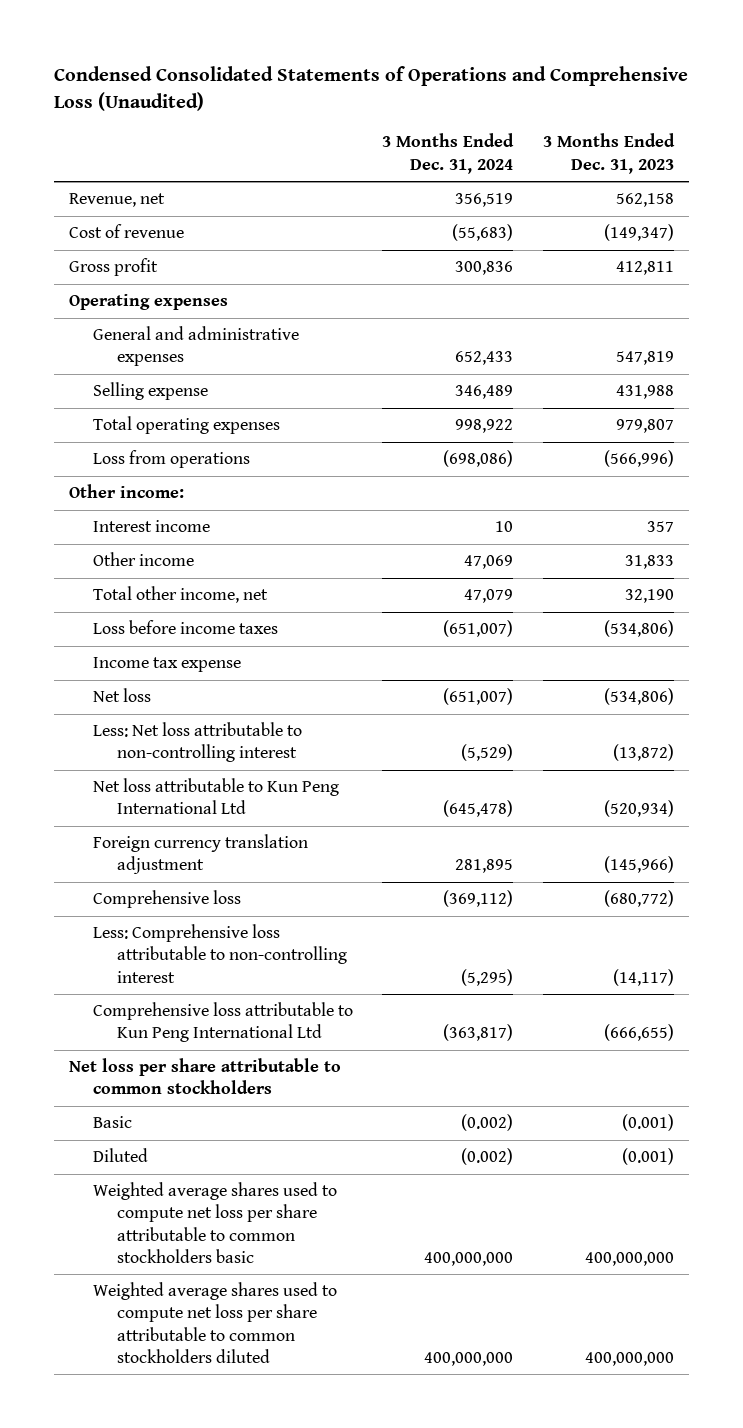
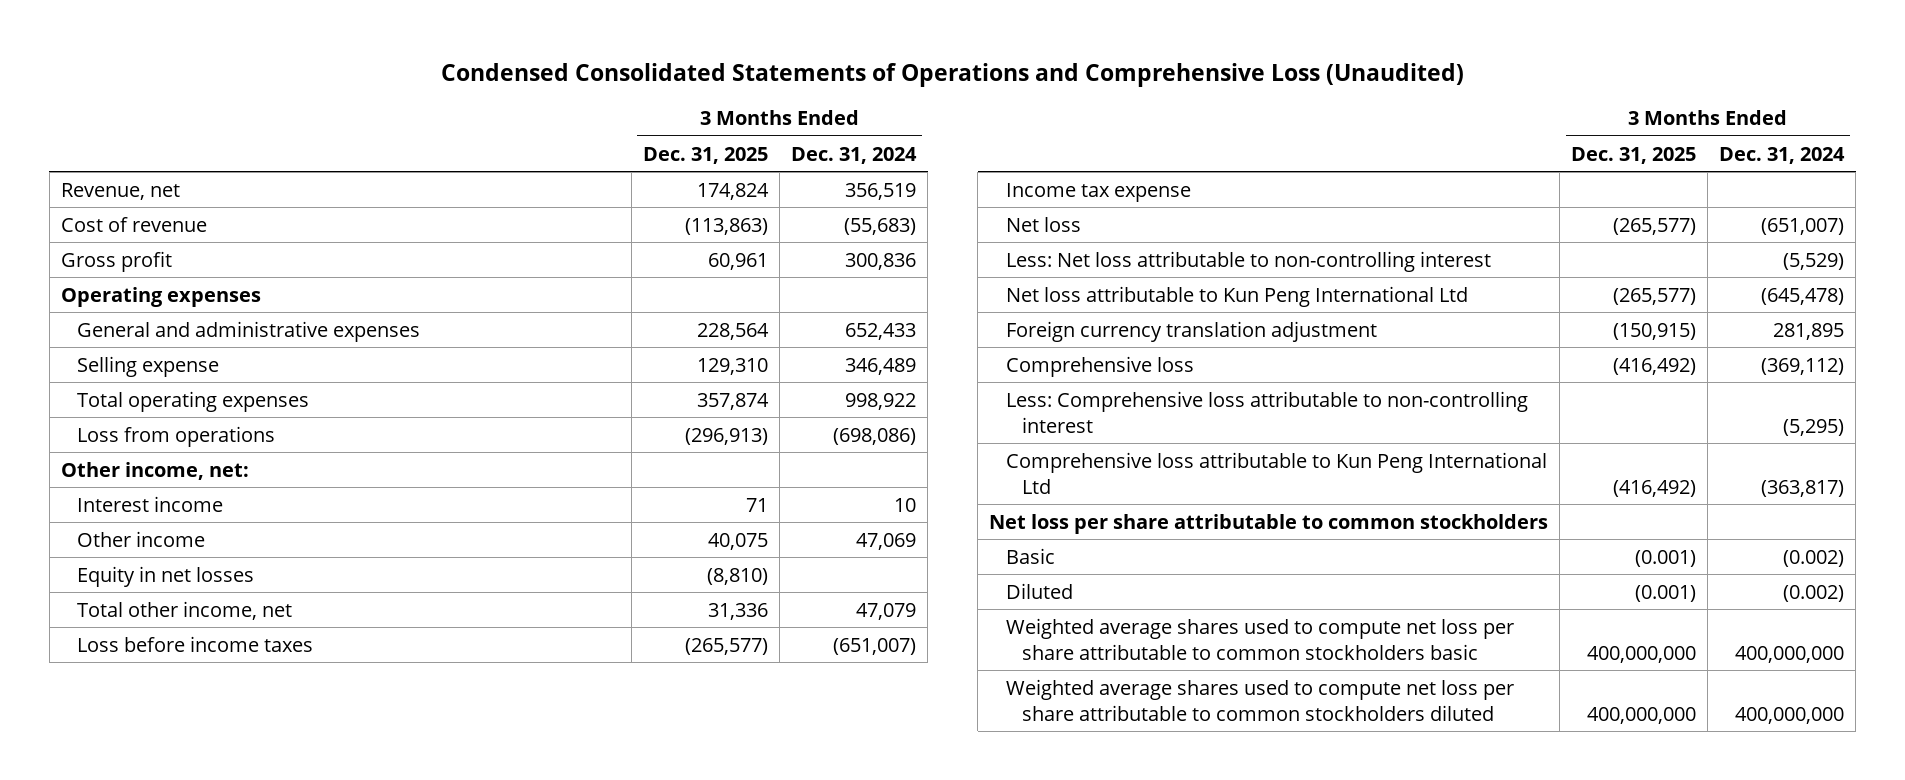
- | 3 Months Ended Dec. 31, 2024 | 3 Months Ended Dec. 31, 2023
+ | 3 Months Ended Dec. 31, 2025 | 3 Months Ended Dec. 31, 2024
- Other income:
+ Other income, net:
+ Equity in net losses | (8,810) |

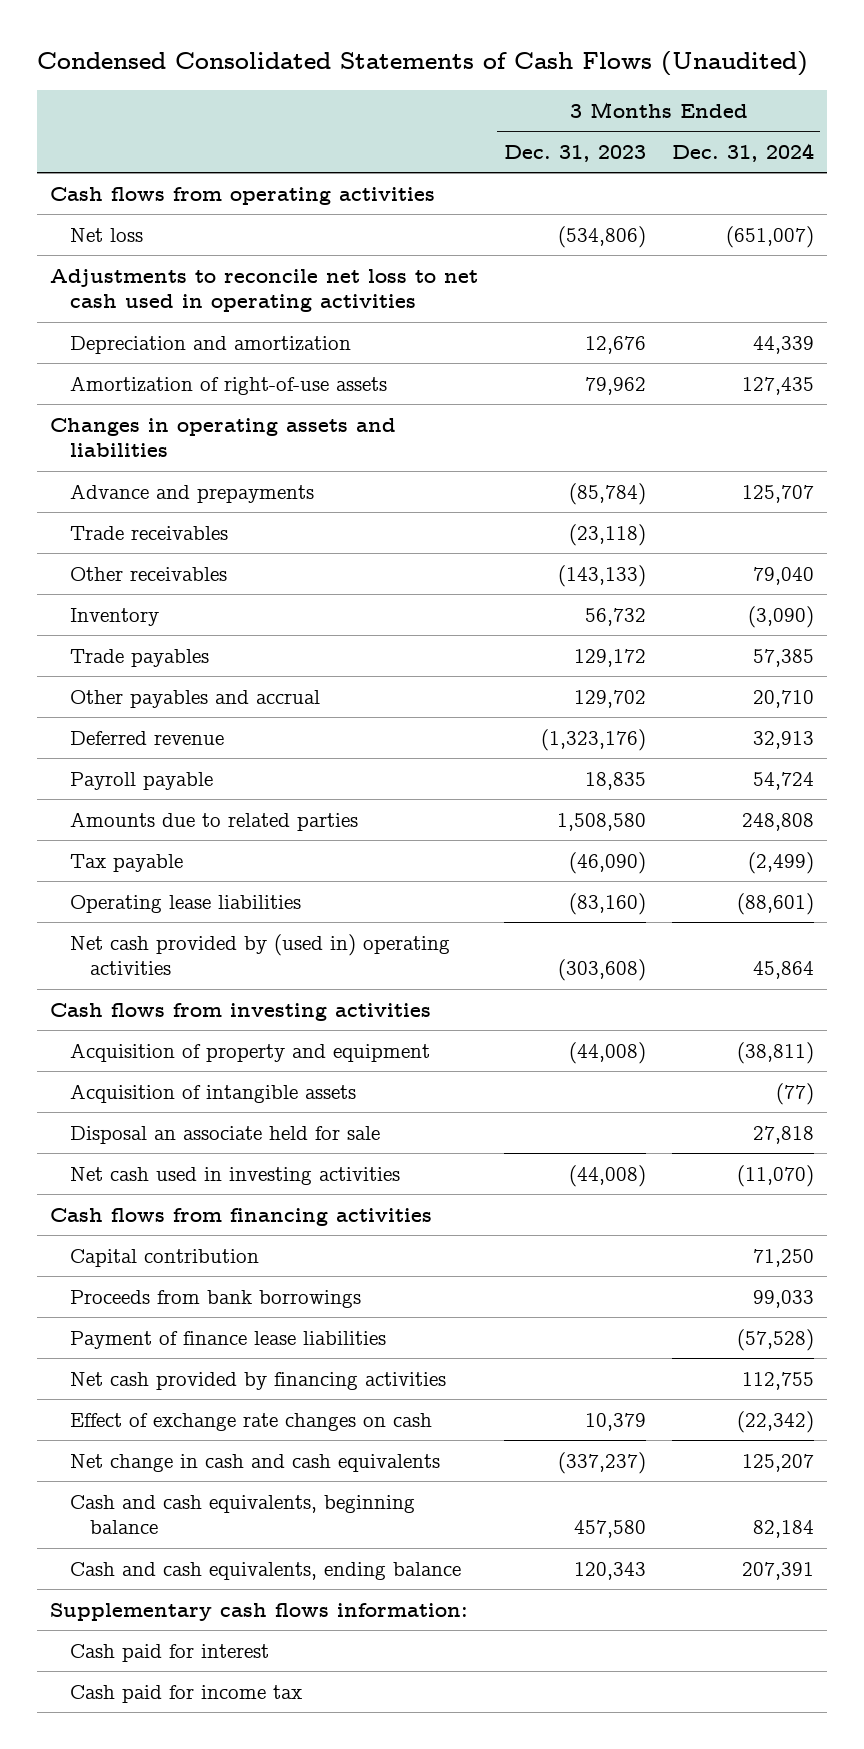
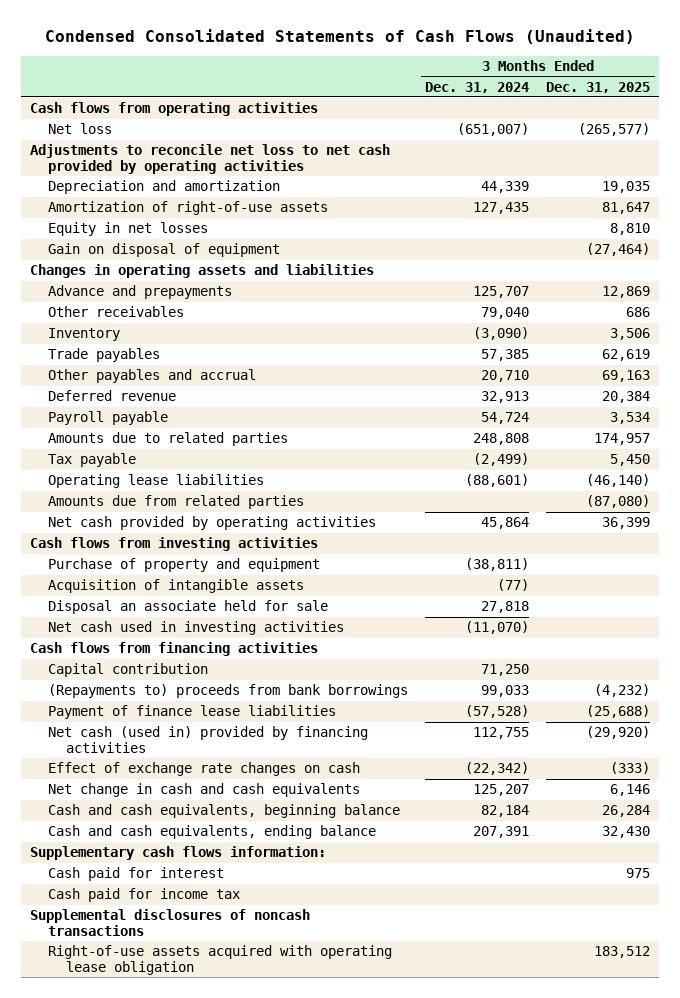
- | 3 Months Ended Dec. 31, 2023 | 3 Months Ended Dec. 31, 2024
+ | 3 Months Ended Dec. 31, 2024 | 3 Months Ended Dec. 31, 2025
- Adjustments to reconcile net loss to net cash used in operating activities
+ Adjustments to reconcile net loss to net cash provided by operating activities
+ Equity in net losses | | 8,810
+ Gain on disposal of equipment | | (27,464)
- Trade receivables | (23,118) |
- Net cash provided by (used in) operating activities | (303,608) | 45,864
+ Amounts due from related parties | | (87,080)
+ Net cash provided by operating activities | 45,864 | 36,399
- Acquisition of property and equipment | (44,008) | (38,811)
+ Purchase of property and equipment | (38,811) |
- Proceeds from bank borrowings | | 99,033
+ (Repayments to) proceeds from bank borrowings | 99,033 | (4,232)
- Net cash provided by financing activities | | 112,755
+ Net cash (used in) provided by financing activities | 112,755 | (29,920)
+ Supplemental disclosures of noncash transactions
+ Right-of-use assets acquired with operating lease obligation | | 183,512

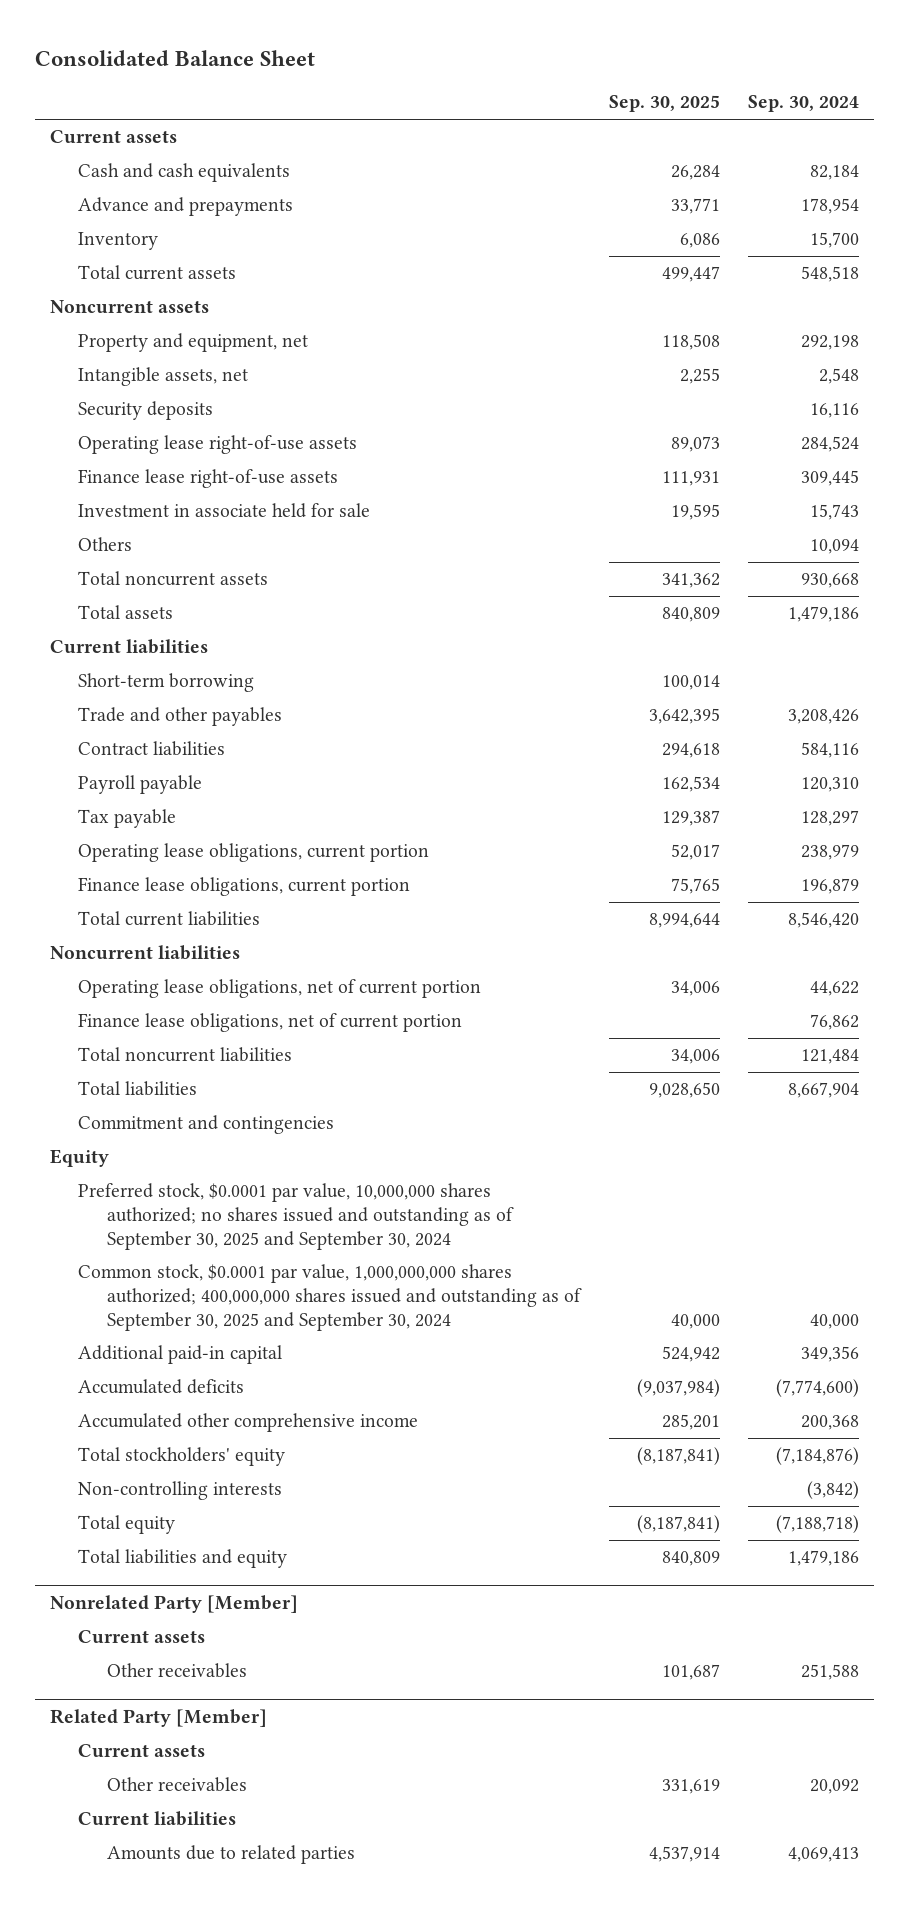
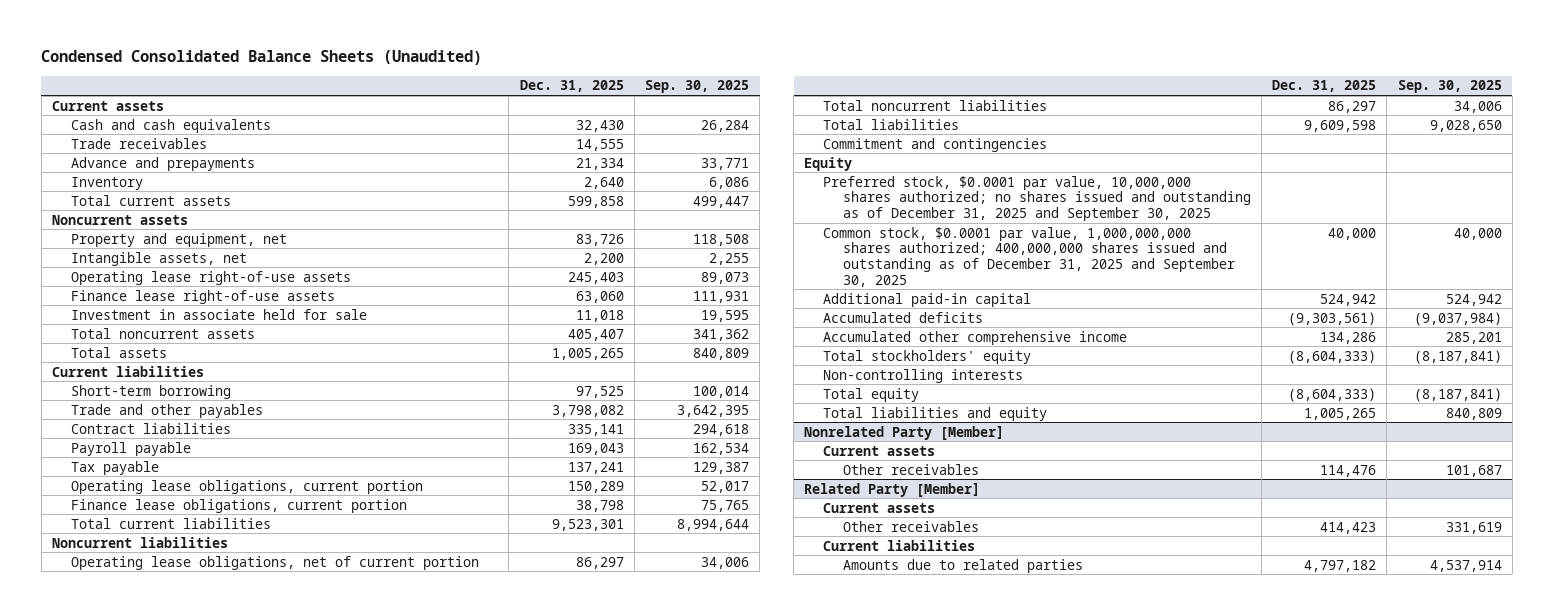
- Consolidated Balance Sheet
+ Condensed Consolidated Balance Sheets (Unaudited)
- | Sep. 30, 2025 | Sep. 30, 2024
+ | Dec. 31, 2025 | Sep. 30, 2025
+ Trade receivables | 14,555 |
- Security deposits | | 16,116
- Others | | 10,094
- Finance lease obligations, net of current portion | | 76,862
- Preferred stock, $0.0001 par value, 10,000,000 shares authorized; no shares issued and outstanding as of September 30, 2025 and September 30, 2024
- Common stock, $0.0001 par value, 1,000,000,000 shares authorized; 400,000,000 shares issued and outstanding as of September 30, 2025 and September 30, 2024 | 40,000 | 40,000
+ Preferred stock, $0.0001 par value, 10,000,000 shares authorized; no shares issued and outstanding as of December 31, 2025 and September 30, 2025
+ Common stock, $0.0001 par value, 1,000,000,000 shares authorized; 400,000,000 shares issued and outstanding as of December 31, 2025 and September 30, 2025 | 40,000 | 40,000

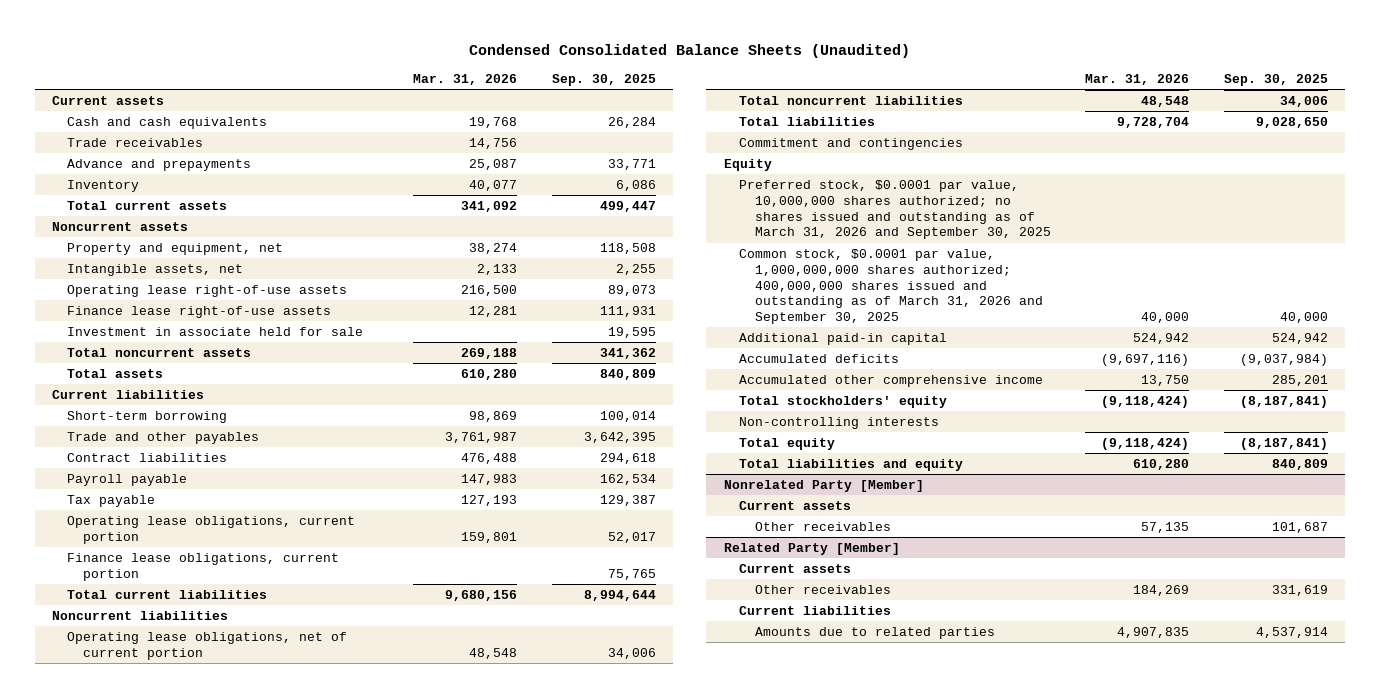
- | Dec. 31, 2025 | Sep. 30, 2025
+ | Mar. 31, 2026 | Sep. 30, 2025
- Preferred stock, $0.0001 par value, 10,000,000 shares authorized; no shares issued and outstanding as of December 31, 2025 and September 30, 2025
- Common stock, $0.0001 par value, 1,000,000,000 shares authorized; 400,000,000 shares issued and outstanding as of December 31, 2025 and September 30, 2025 | 40,000 | 40,000
+ Preferred stock, $0.0001 par value, 10,000,000 shares authorized; no shares issued and outstanding as of March 31, 2026 and September 30, 2025
+ Common stock, $0.0001 par value, 1,000,000,000 shares authorized; 400,000,000 shares issued and outstanding as of March 31, 2026 and September 30, 2025 | 40,000 | 40,000

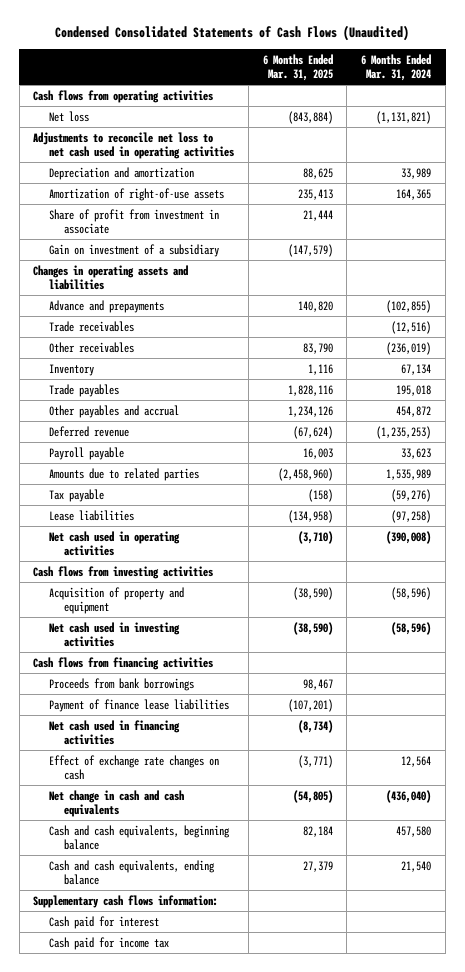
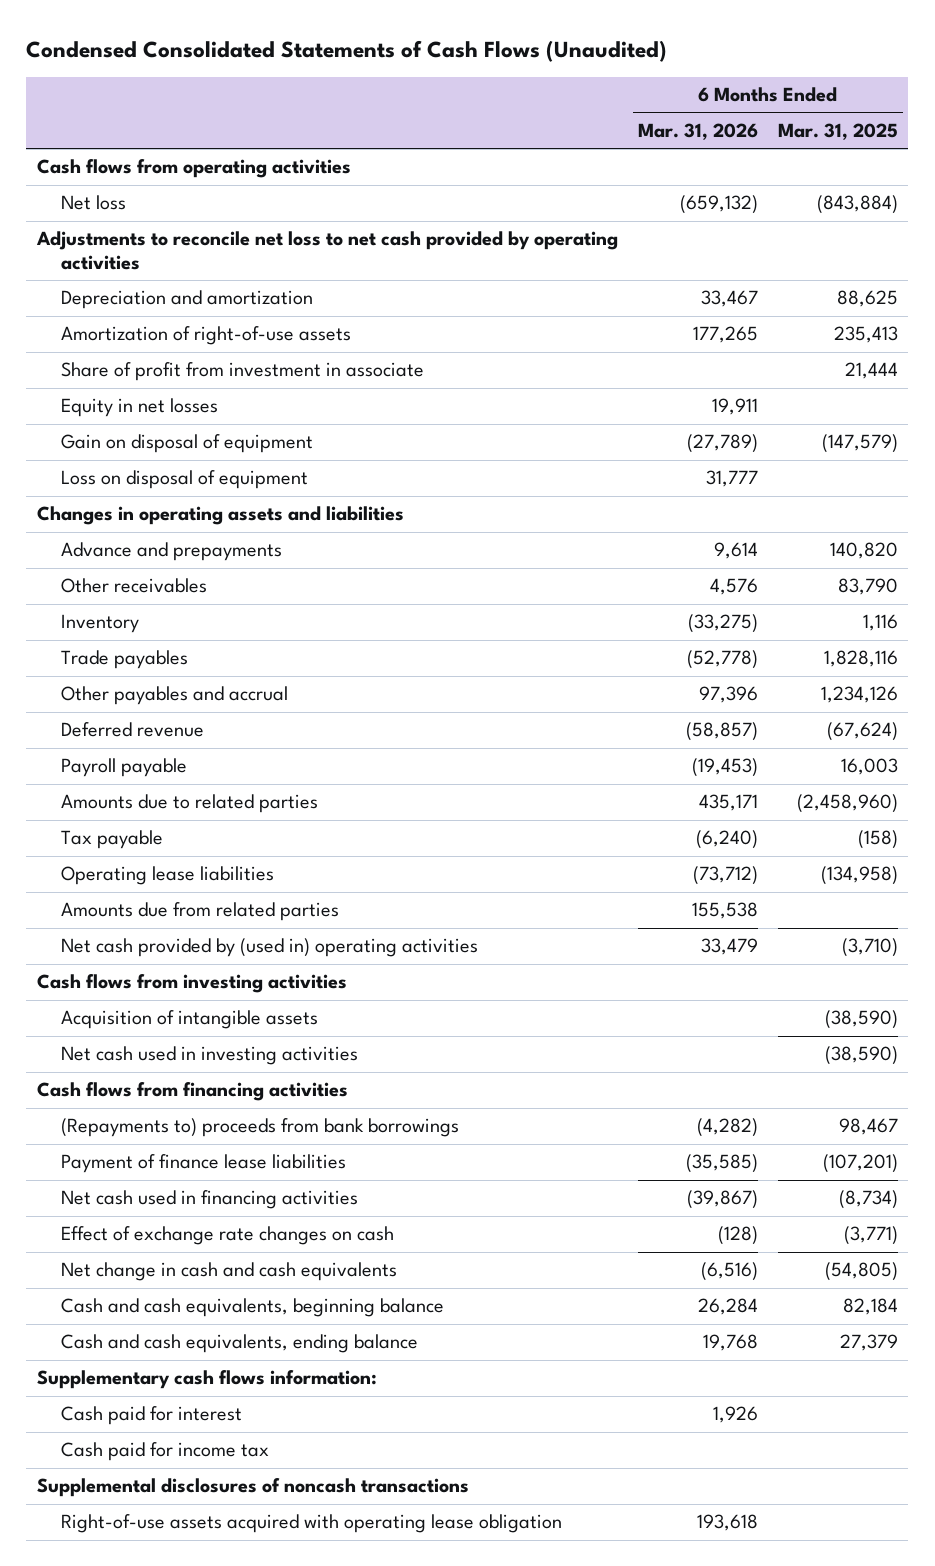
- | 6 Months Ended Mar. 31, 2025 | 6 Months Ended Mar. 31, 2024
+ | 6 Months Ended Mar. 31, 2026 | 6 Months Ended Mar. 31, 2025
- Adjustments to reconcile net loss to net cash used in operating activities
+ Adjustments to reconcile net loss to net cash provided by operating activities
- Gain on investment of a subsidiary | (147,579) |
+ Equity in net losses | 19,911 |
+ Gain on disposal of equipment | (27,789) | (147,579)
+ Loss on disposal of equipment | 31,777 |
- Trade receivables | | (12,516)
- Lease liabilities | (134,958) | (97,258)
- Net cash used in operating activities | (3,710) | (390,008)
+ Operating lease liabilities | (73,712) | (134,958)
+ Amounts due from related parties | 155,538 |
+ Net cash provided by (used in) operating activities | 33,479 | (3,710)
- Acquisition of property and equipment | (38,590) | (58,596)
+ Acquisition of intangible assets | | (38,590)
- Proceeds from bank borrowings | 98,467 |
+ (Repayments to) proceeds from bank borrowings | (4,282) | 98,467
+ Supplemental disclosures of noncash transactions
+ Right-of-use assets acquired with operating lease obligation | 193,618 |

